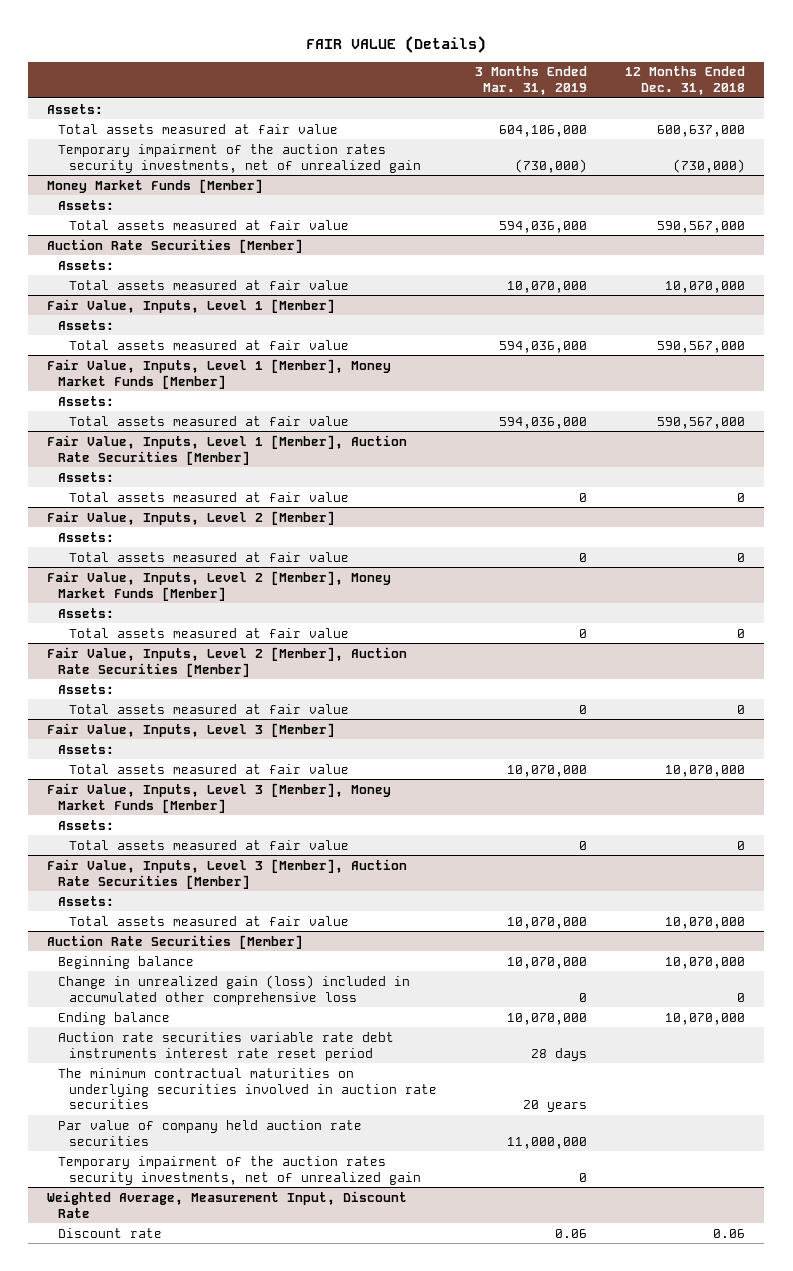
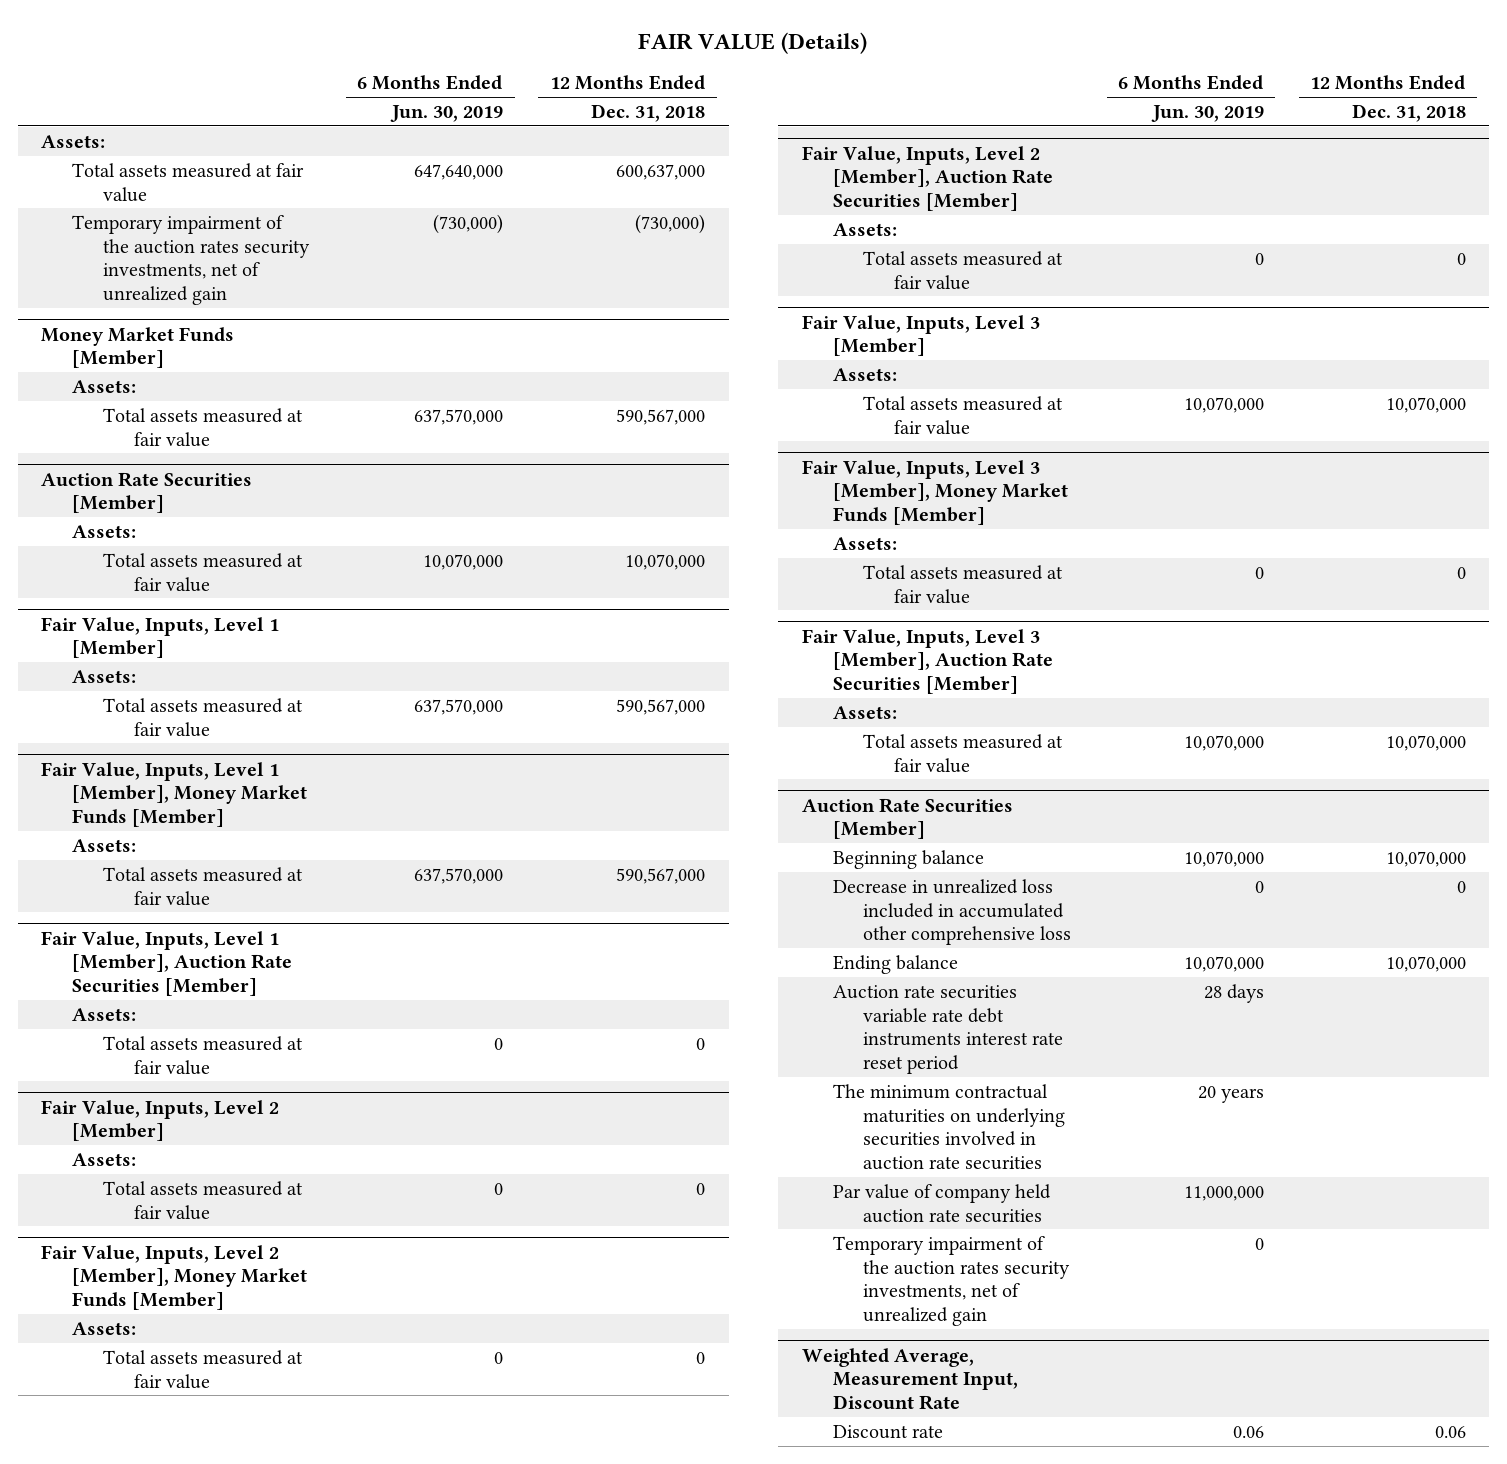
- | 3 Months Ended Mar. 31, 2019 | 12 Months Ended Dec. 31, 2018
+ | 6 Months Ended Jun. 30, 2019 | 12 Months Ended Dec. 31, 2018
@ Auction Rate Securities [Member]
- Change in unrealized gain (loss) included in accumulated other comprehensive loss | 0 | 0
+ Decrease in unrealized loss included in accumulated other comprehensive loss | 0 | 0

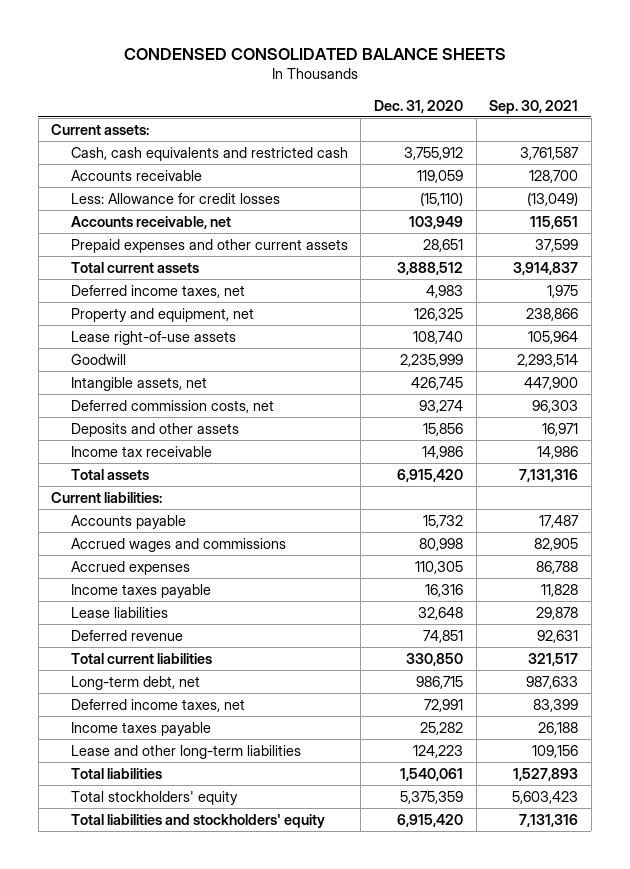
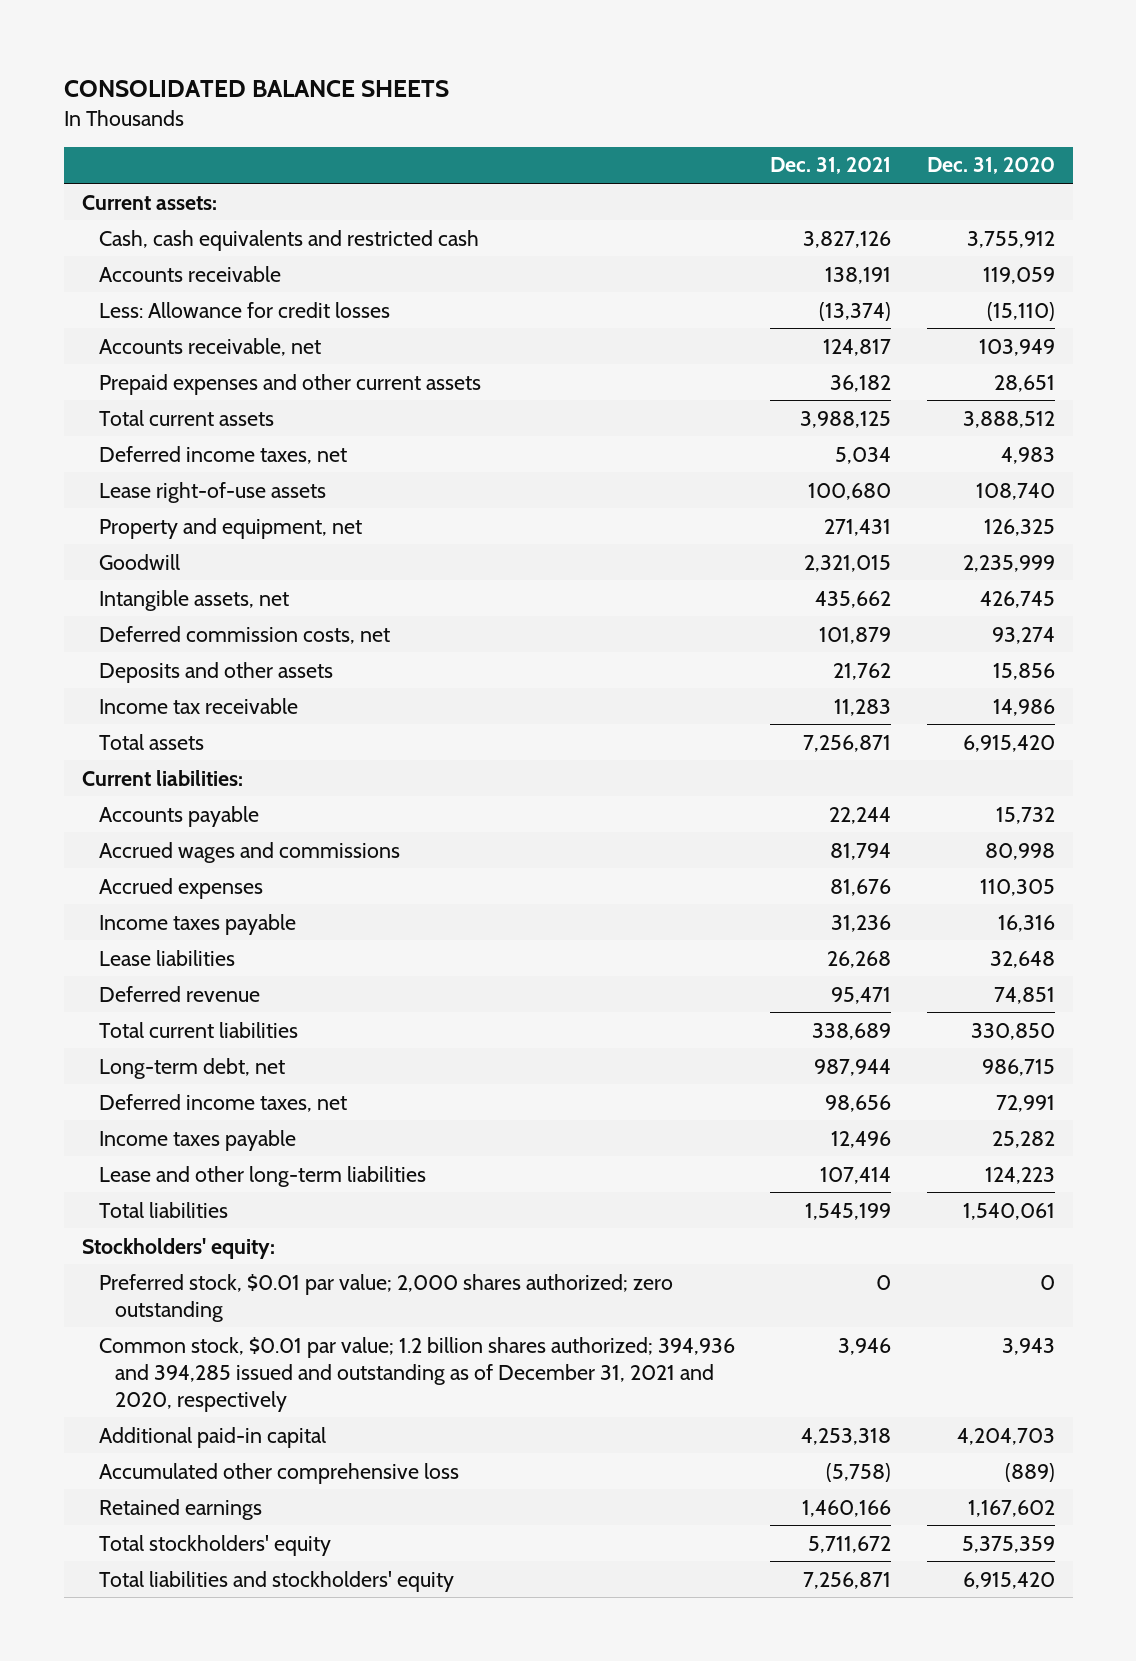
- CONDENSED CONSOLIDATED BALANCE SHEETS
+ CONSOLIDATED BALANCE SHEETS
- | Dec. 31, 2020 | Sep. 30, 2021
+ | Dec. 31, 2021 | Dec. 31, 2020
moved down: Property and equipment, net | 271,431 | 126,325
+ Stockholders' equity:
+ Preferred stock, $0.01 par value; 2,000 shares authorized; zero outstanding | 0 | 0
+ Common stock, $0.01 par value; 1.2 billion shares authorized; 394,936 and 394,285 issued and outstanding as of December 31, 2021 and 2020, respectively | 3,946 | 3,943
+ Additional paid-in capital | 4,253,318 | 4,204,703
+ Accumulated other comprehensive loss | (5,758) | (889)
+ Retained earnings | 1,460,166 | 1,167,602

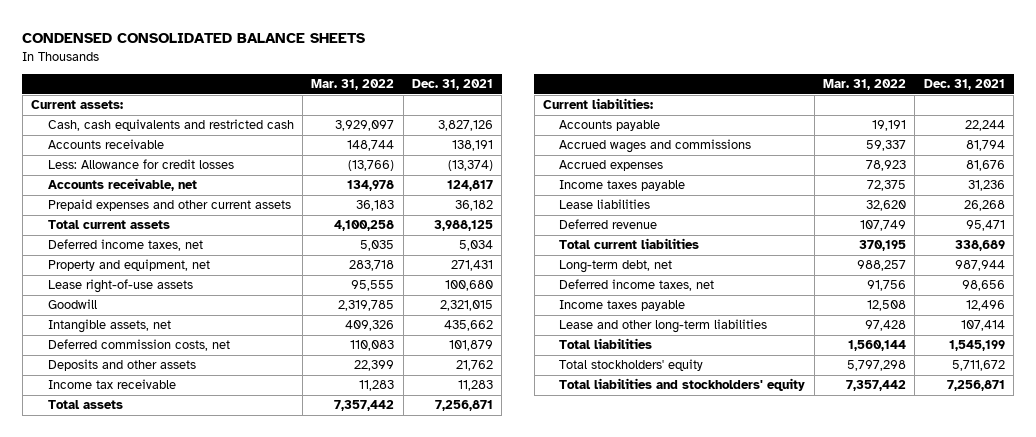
- CONSOLIDATED BALANCE SHEETS
+ CONDENSED CONSOLIDATED BALANCE SHEETS
- | Dec. 31, 2021 | Dec. 31, 2020
+ | Mar. 31, 2022 | Dec. 31, 2021
moved down: Lease right-of-use assets | 95,555 | 100,680
- Stockholders' equity:
- Preferred stock, $0.01 par value; 2,000 shares authorized; zero outstanding | 0 | 0
- Common stock, $0.01 par value; 1.2 billion shares authorized; 394,936 and 394,285 issued and outstanding as of December 31, 2021 and 2020, respectively | 3,946 | 3,943
- Additional paid-in capital | 4,253,318 | 4,204,703
- Accumulated other comprehensive loss | (5,758) | (889)
- Retained earnings | 1,460,166 | 1,167,602

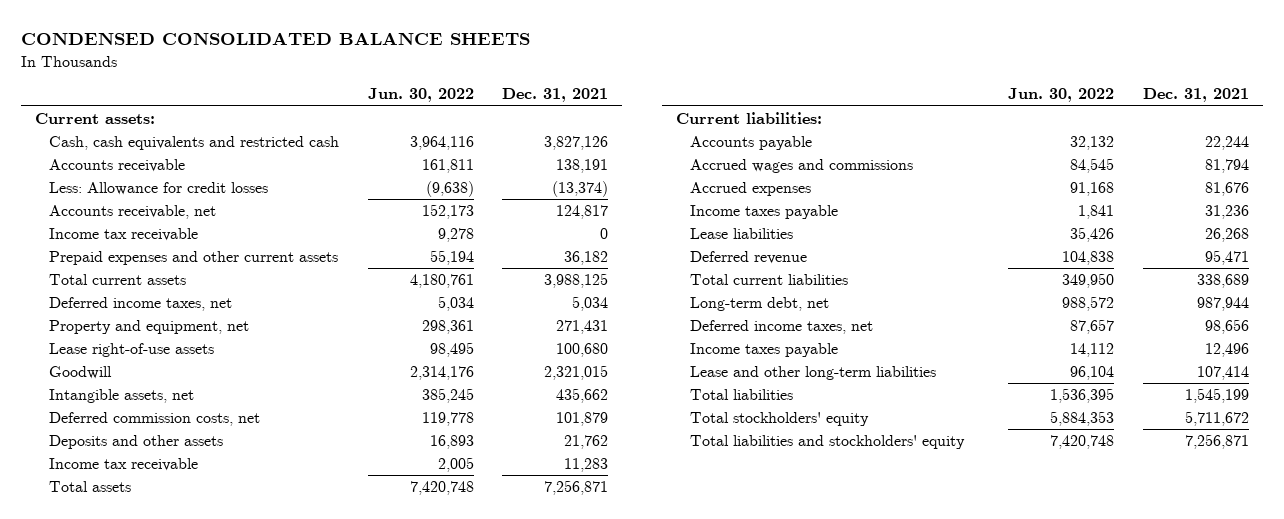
- | Mar. 31, 2022 | Dec. 31, 2021
+ | Jun. 30, 2022 | Dec. 31, 2021
+ Income tax receivable | 9,278 | 0

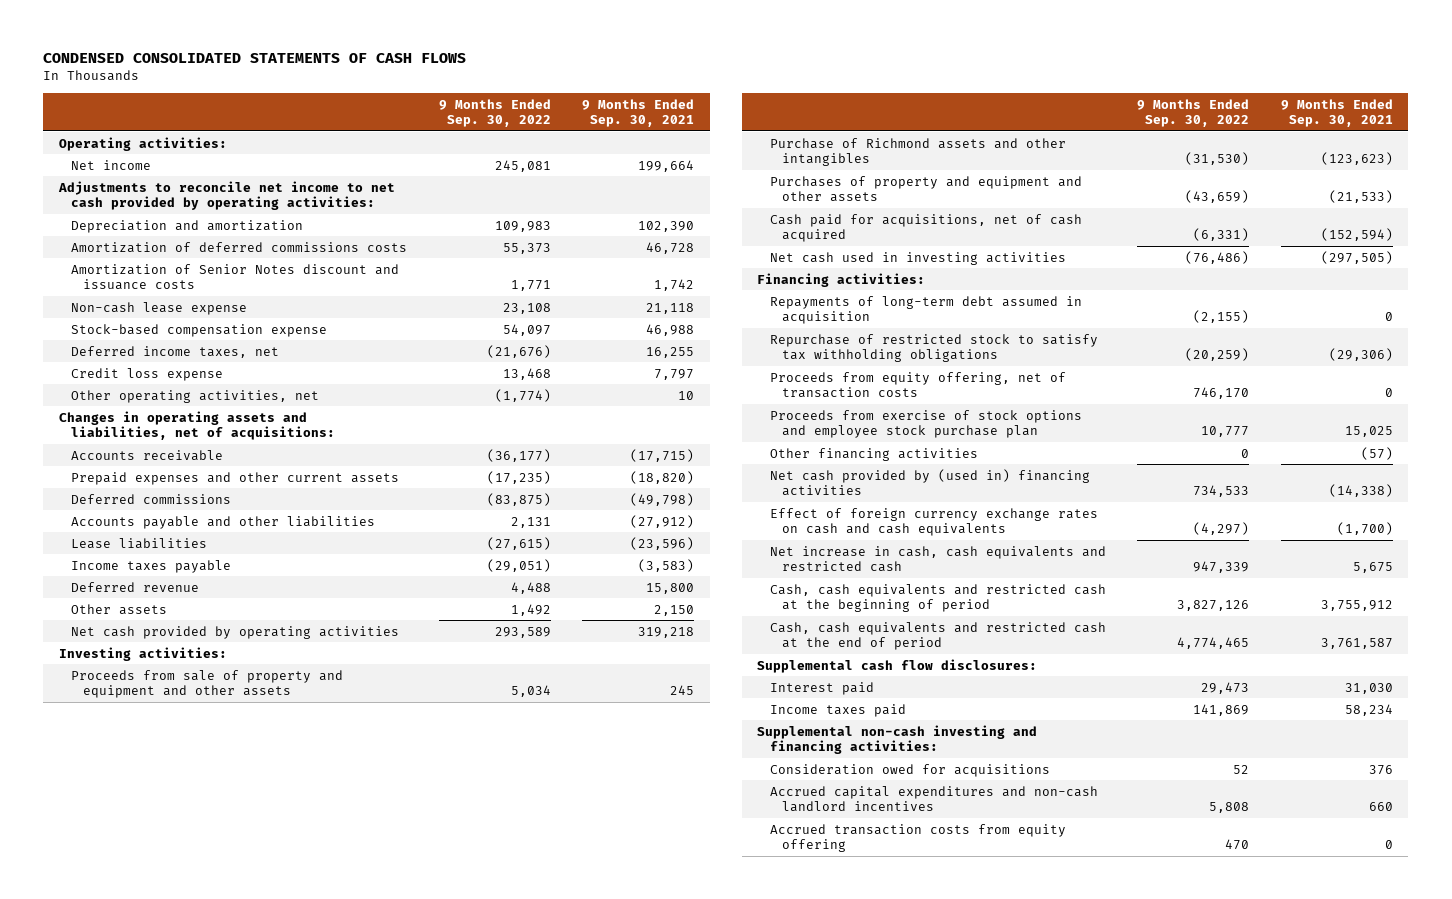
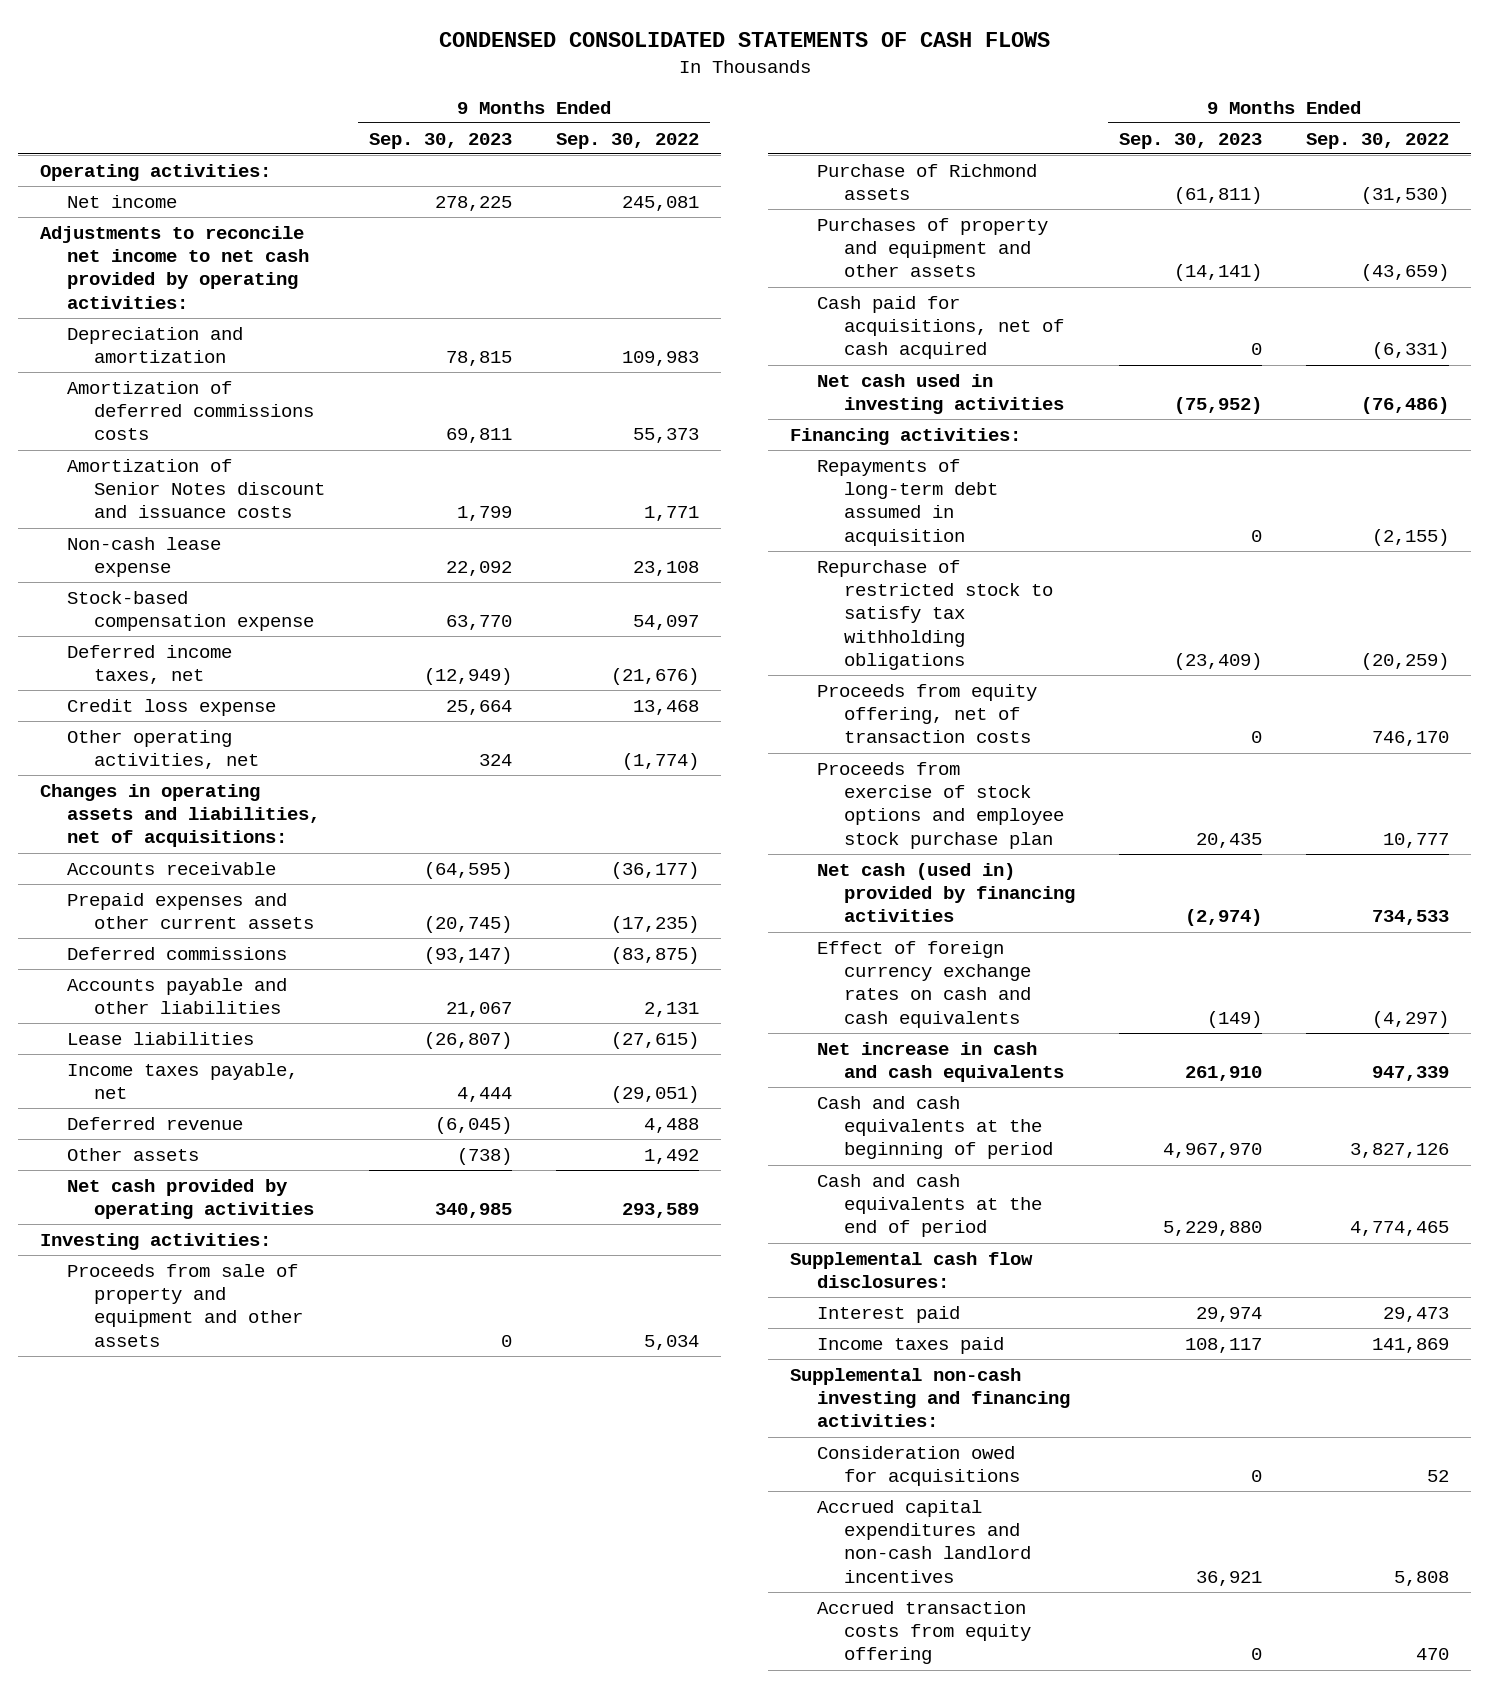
- | 9 Months Ended Sep. 30, 2022 | 9 Months Ended Sep. 30, 2021
+ | 9 Months Ended Sep. 30, 2023 | 9 Months Ended Sep. 30, 2022
- Income taxes payable | (29,051) | (3,583)
+ Income taxes payable, net | 4,444 | (29,051)
- Purchase of Richmond assets and other intangibles | (31,530) | (123,623)
+ Purchase of Richmond assets | (61,811) | (31,530)
- Other financing activities | 0 | (57)
- Net cash provided by (used in) financing activities | 734,533 | (14,338)
+ Net cash (used in) provided by financing activities | (2,974) | 734,533
- Net increase in cash, cash equivalents and restricted cash | 947,339 | 5,675
- Cash, cash equivalents and restricted cash at the beginning of period | 3,827,126 | 3,755,912
- Cash, cash equivalents and restricted cash at the end of period | 4,774,465 | 3,761,587
+ Net increase in cash and cash equivalents | 261,910 | 947,339
+ Cash and cash equivalents at the beginning of period | 4,967,970 | 3,827,126
+ Cash and cash equivalents at the end of period | 5,229,880 | 4,774,465

